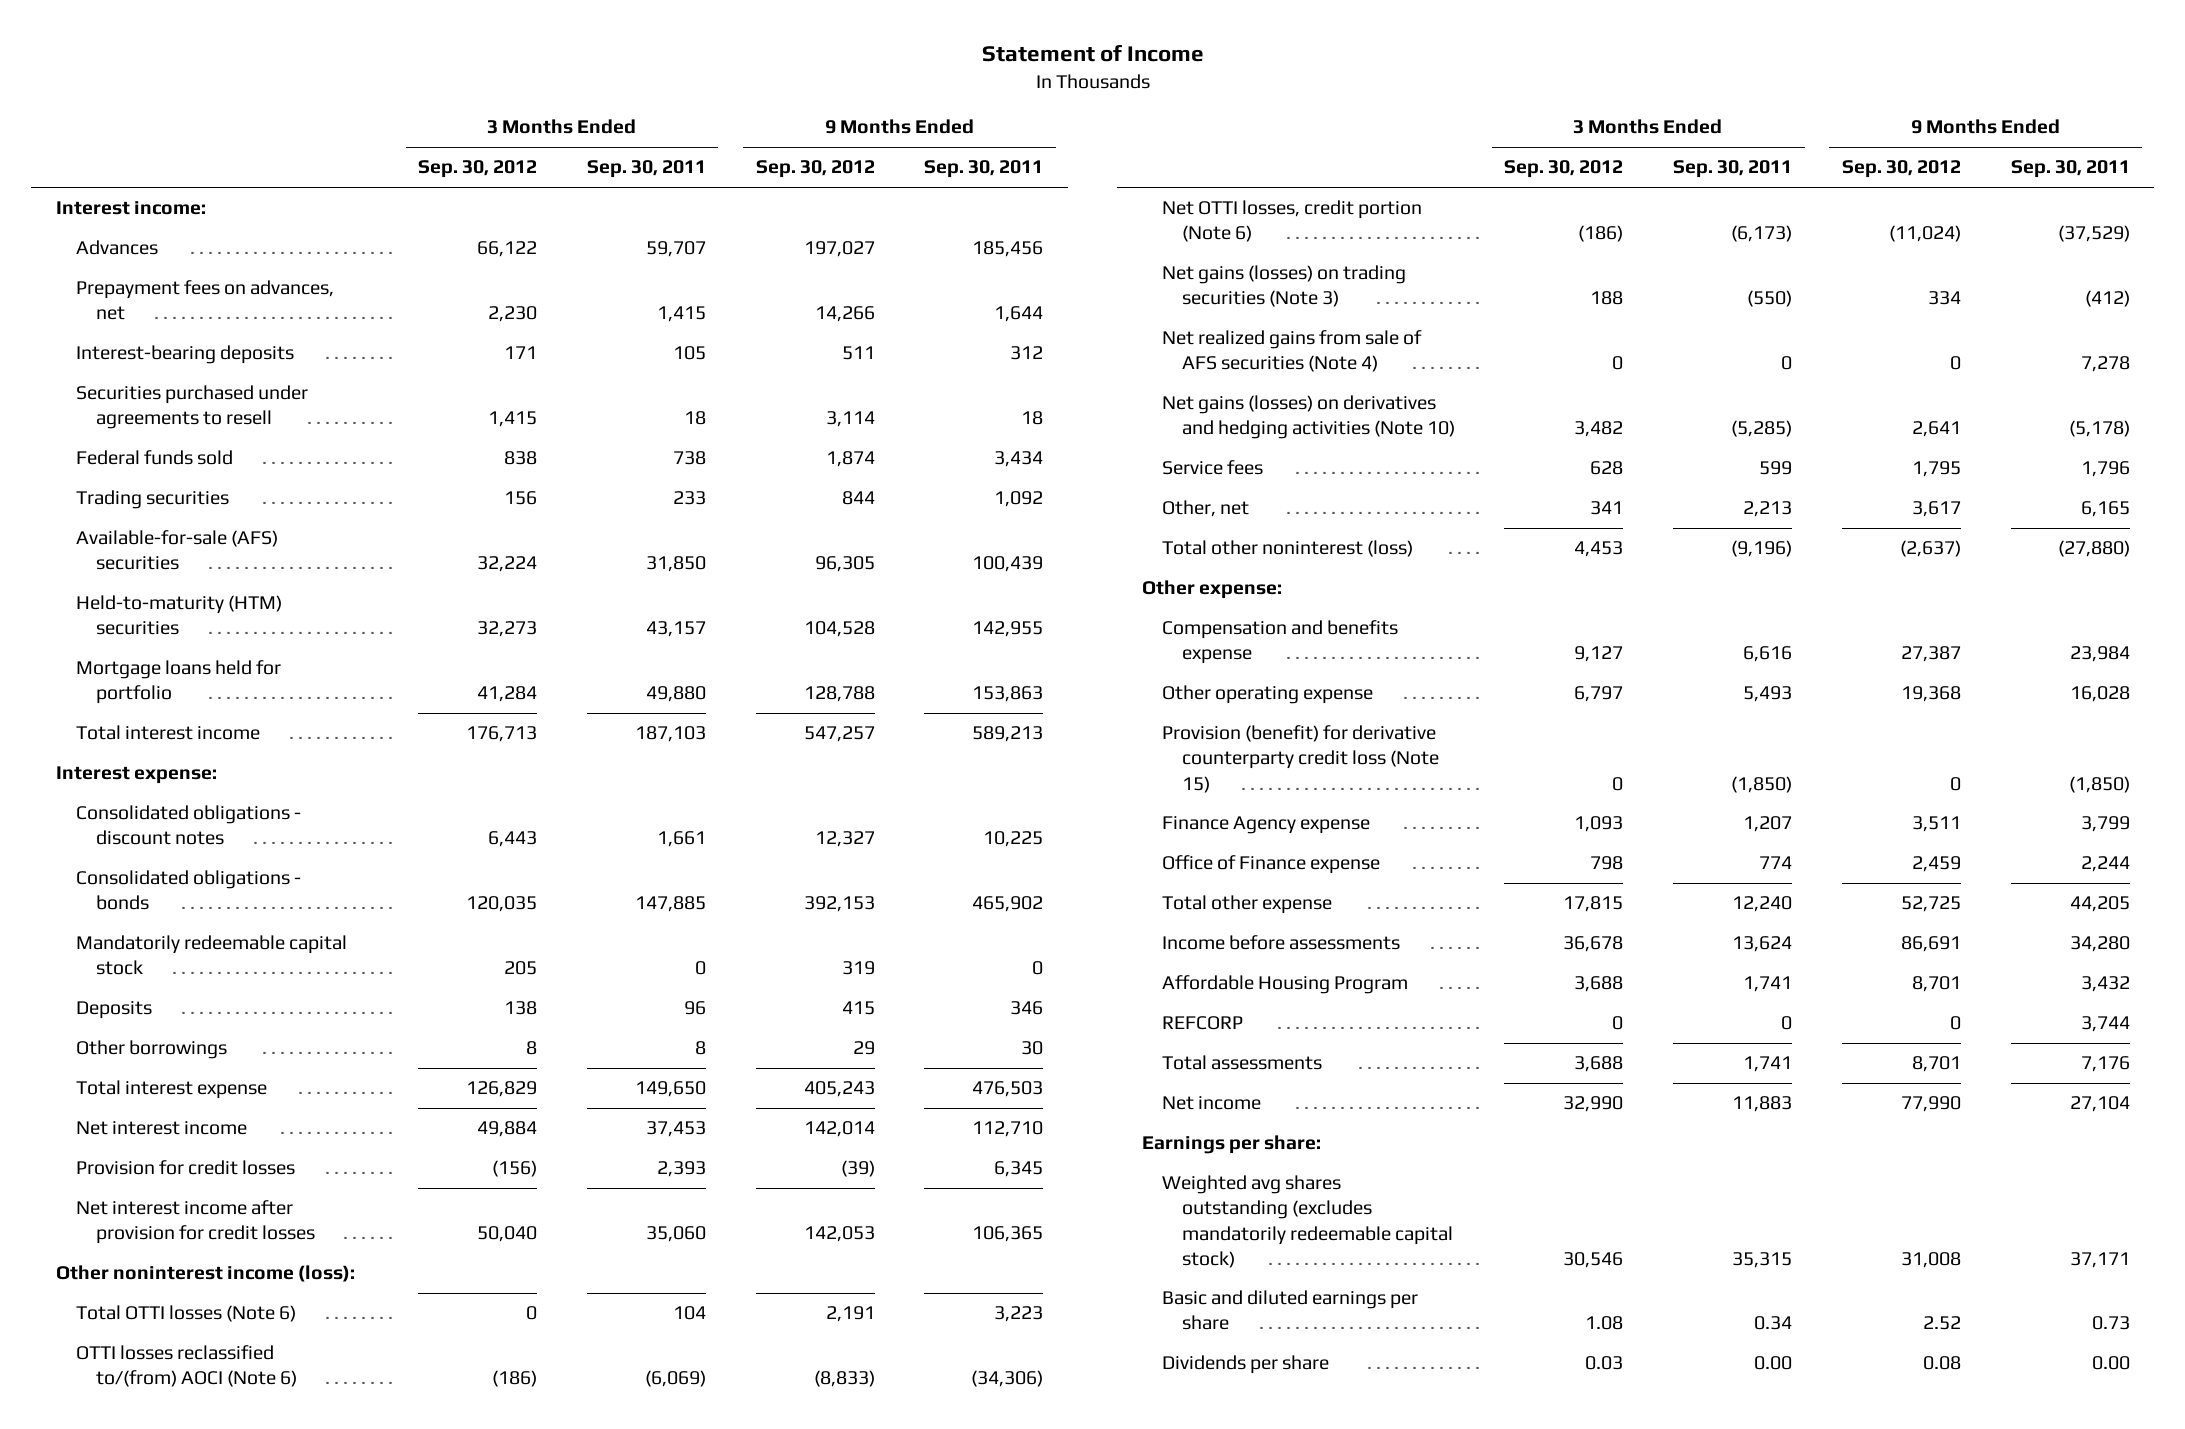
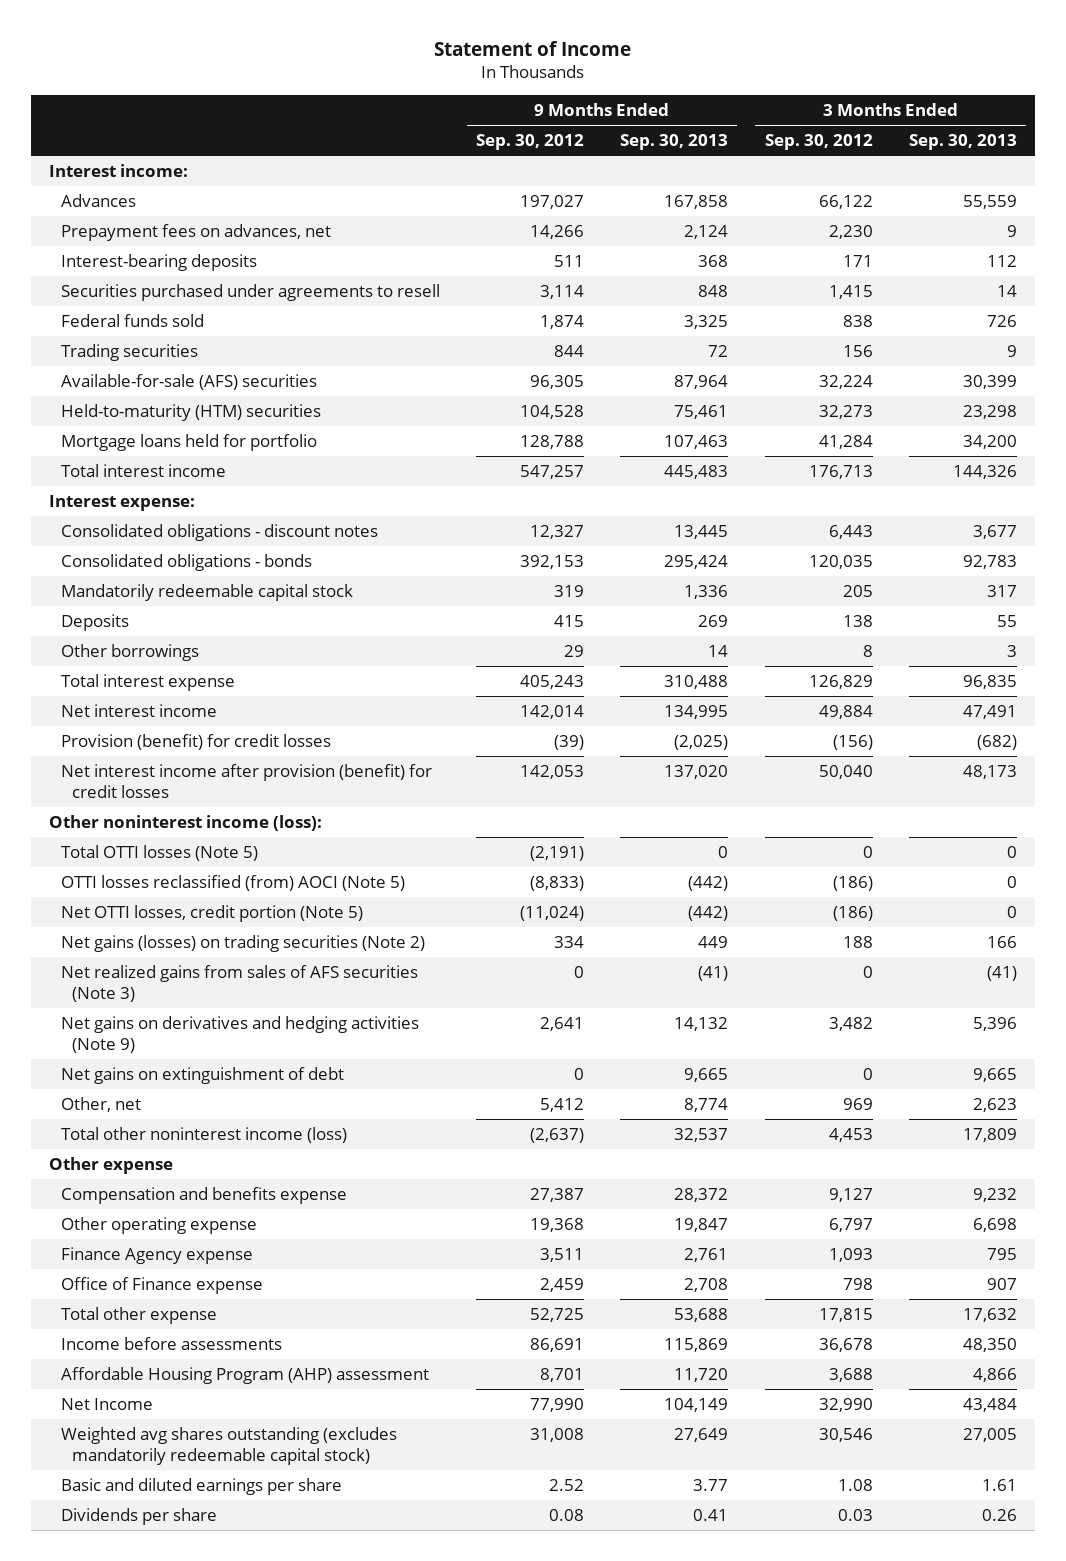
- | 3 Months Ended Sep. 30, 2012 | 3 Months Ended Sep. 30, 2011 | 9 Months Ended Sep. 30, 2012 | 9 Months Ended Sep. 30, 2011
+ | 9 Months Ended Sep. 30, 2012 | 9 Months Ended Sep. 30, 2013 | 3 Months Ended Sep. 30, 2012 | 3 Months Ended Sep. 30, 2013
- Provision for credit losses | (156) | 2,393 | (39) | 6,345
- Net interest income after provision for credit losses | 50,040 | 35,060 | 142,053 | 106,365
+ Provision (benefit) for credit losses | (39) | (2,025) | (156) | (682)
+ Net interest income after provision (benefit) for credit losses | 142,053 | 137,020 | 50,040 | 48,173
- Total OTTI losses (Note 6) | 0 | 104 | 2,191 | 3,223
- OTTI losses reclassified to/(from) AOCI (Note 6) | (186) | (6,069) | (8,833) | (34,306)
- Net OTTI losses, credit portion (Note 6) | (186) | (6,173) | (11,024) | (37,529)
- Net gains (losses) on trading securities (Note 3) | 188 | (550) | 334 | (412)
- Net realized gains from sale of AFS securities (Note 4) | 0 | 0 | 0 | 7,278
- Net gains (losses) on derivatives and hedging activities (Note 10) | 3,482 | (5,285) | 2,641 | (5,178)
- Service fees | 628 | 599 | 1,795 | 1,796
- Other, net | 341 | 2,213 | 3,617 | 6,165
- Total other noninterest (loss) | 4,453 | (9,196) | (2,637) | (27,880)
- Other expense:
+ Total OTTI losses (Note 5) | (2,191) | 0 | 0 | 0
+ OTTI losses reclassified (from) AOCI (Note 5) | (8,833) | (442) | (186) | 0
+ Net OTTI losses, credit portion (Note 5) | (11,024) | (442) | (186) | 0
+ Net gains (losses) on trading securities (Note 2) | 334 | 449 | 188 | 166
+ Net realized gains from sales of AFS securities (Note 3) | 0 | (41) | 0 | (41)
+ Net gains on derivatives and hedging activities (Note 9) | 2,641 | 14,132 | 3,482 | 5,396
+ Net gains on extinguishment of debt | 0 | 9,665 | 0 | 9,665
+ Other, net | 5,412 | 8,774 | 969 | 2,623
+ Total other noninterest income (loss) | (2,637) | 32,537 | 4,453 | 17,809
+ Other expense
- Provision (benefit) for derivative counterparty credit loss (Note 15) | 0 | (1,850) | 0 | (1,850)
- Affordable Housing Program | 3,688 | 1,741 | 8,701 | 3,432
- REFCORP | 0 | 0 | 0 | 3,744
- Total assessments | 3,688 | 1,741 | 8,701 | 7,176
- Net income | 32,990 | 11,883 | 77,990 | 27,104
- Earnings per share:
+ Affordable Housing Program (AHP) assessment | 8,701 | 11,720 | 3,688 | 4,866
+ Net Income | 77,990 | 104,149 | 32,990 | 43,484

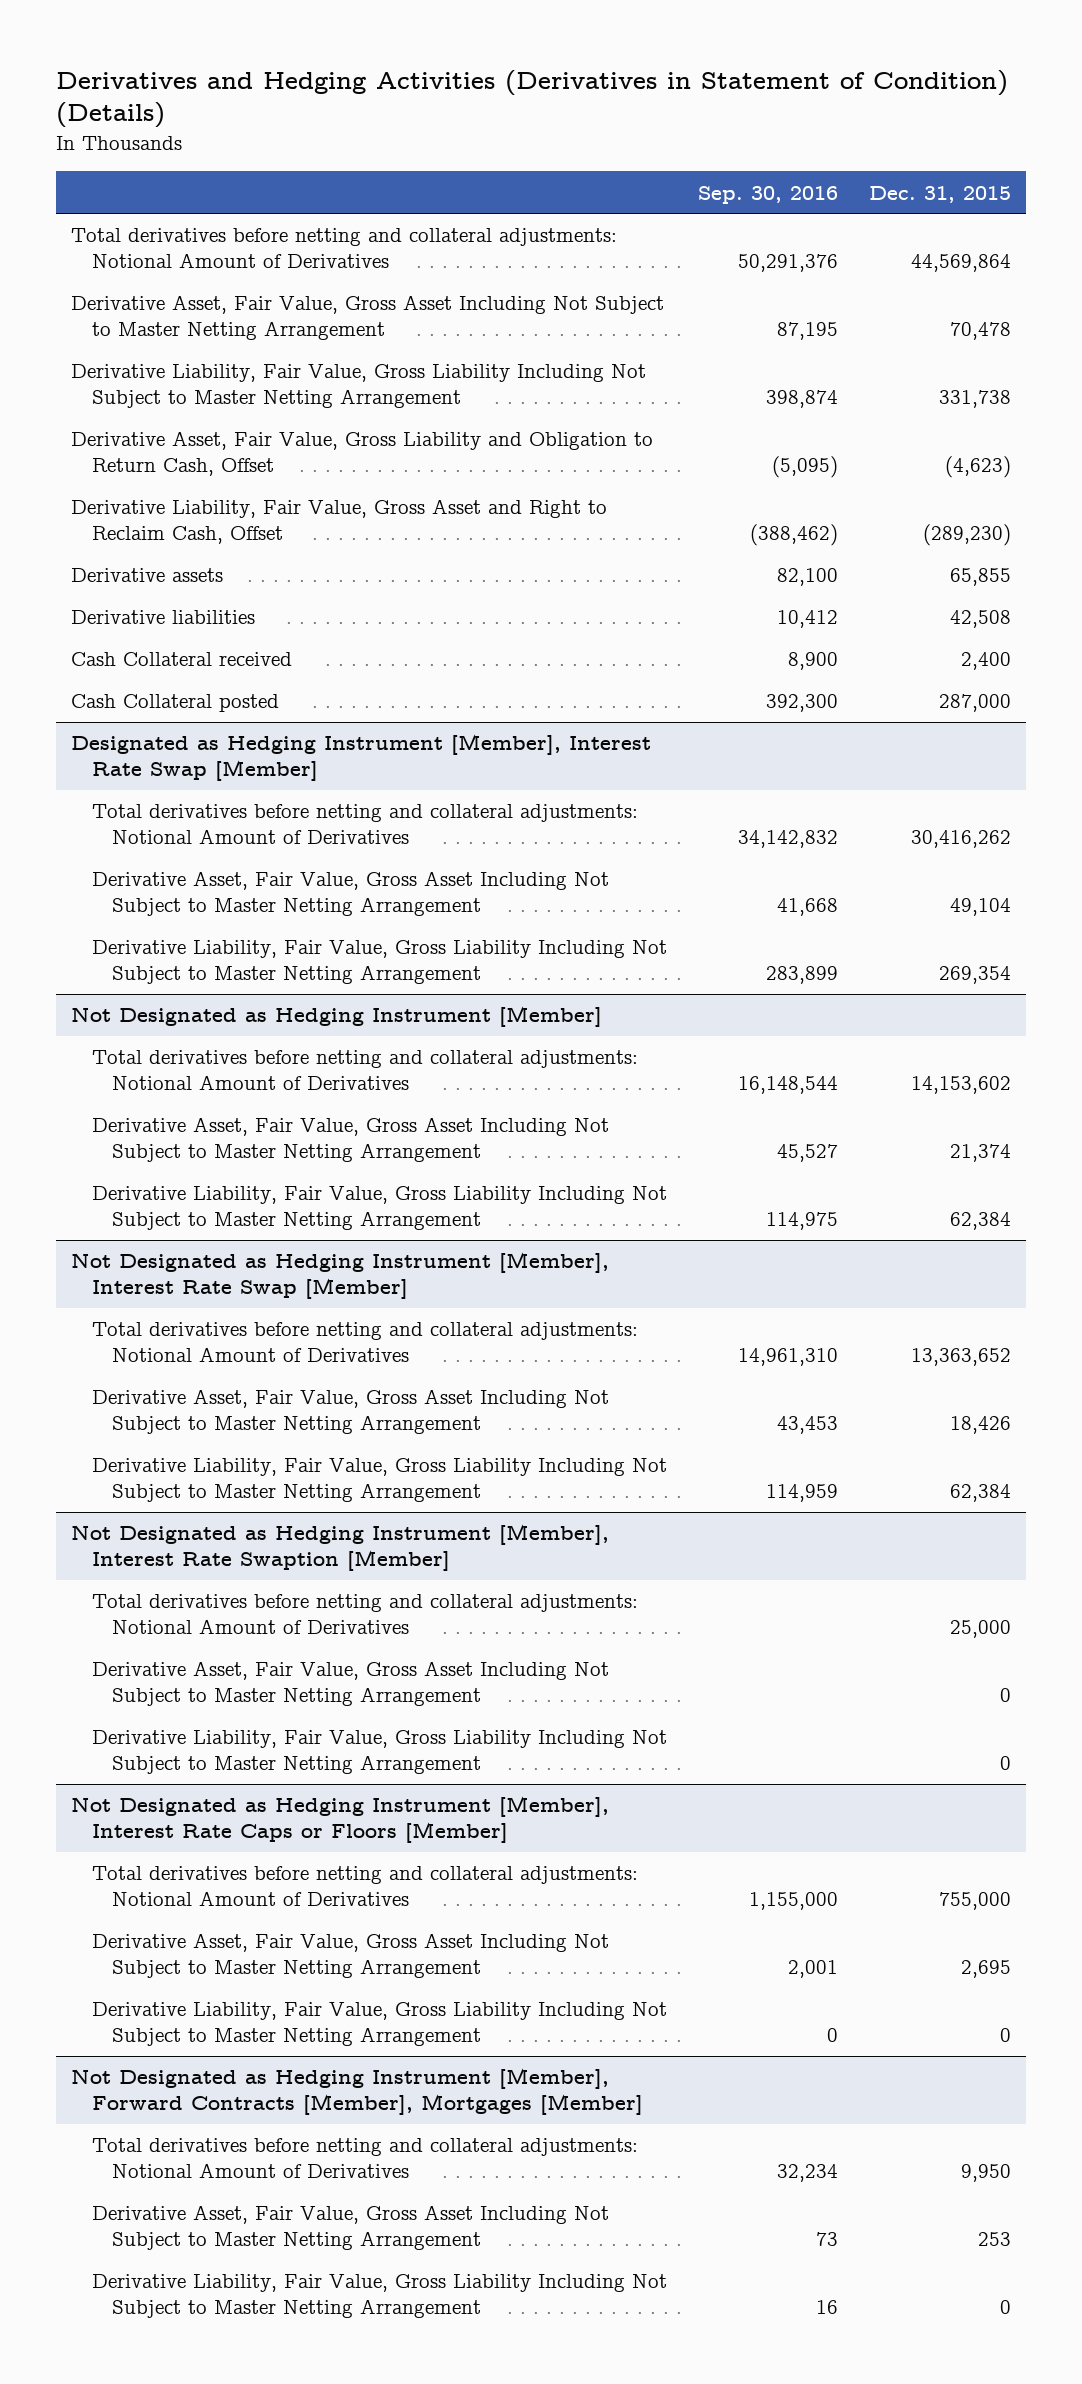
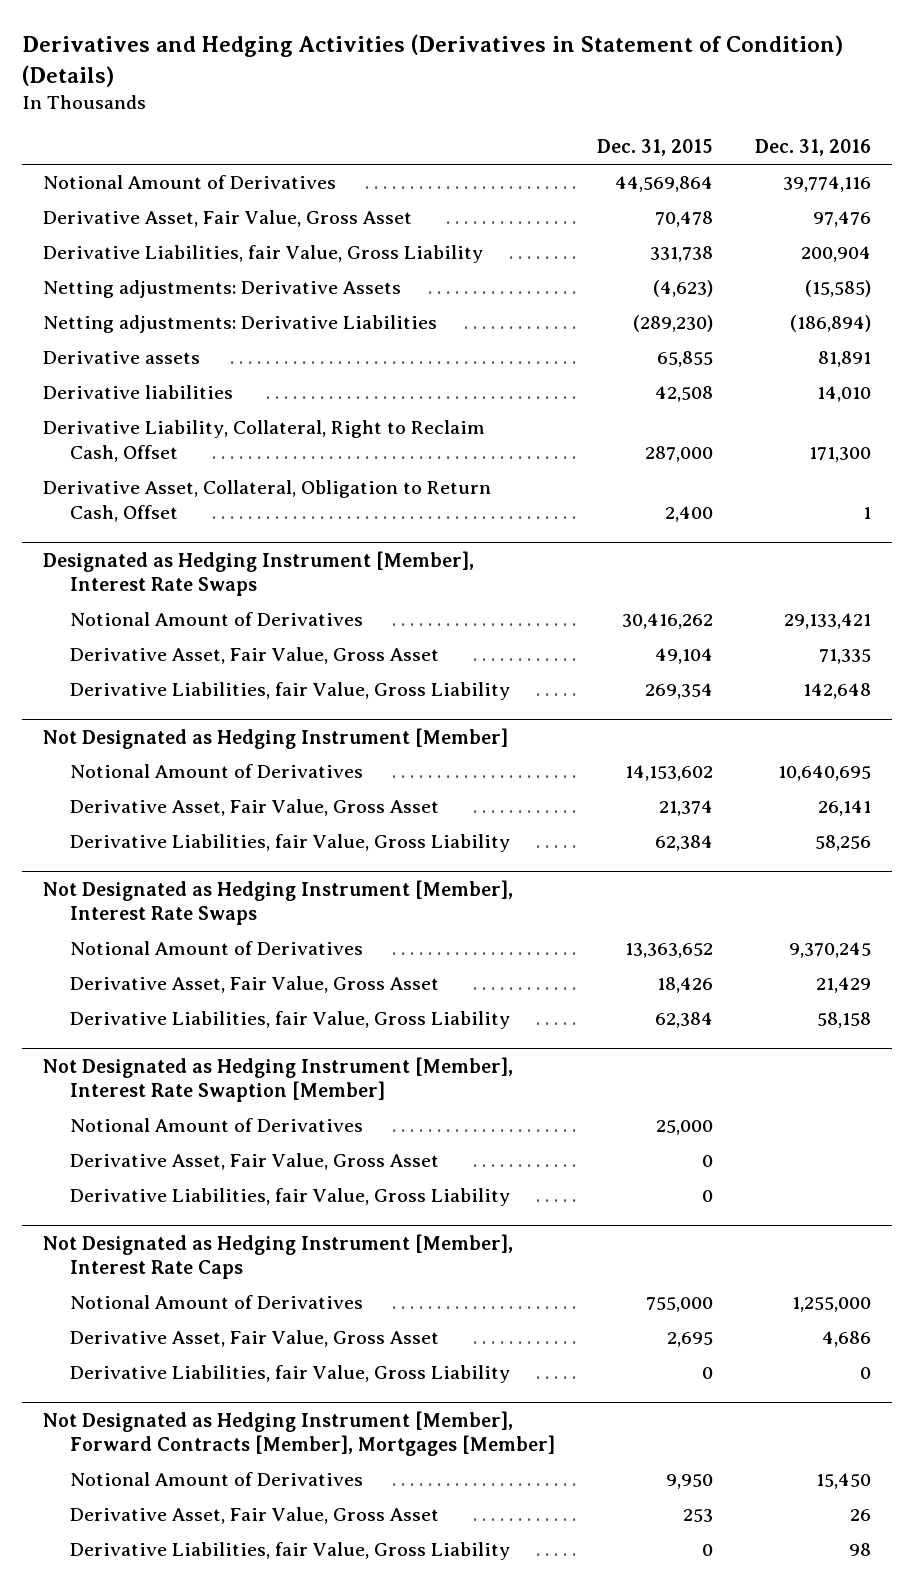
- | Sep. 30, 2016 | Dec. 31, 2015
+ | Dec. 31, 2015 | Dec. 31, 2016
- Total derivatives before netting and collateral adjustments: Notional Amount of Derivatives | 50,291,376 | 44,569,864
- Derivative Asset, Fair Value, Gross Asset Including Not Subject to Master Netting Arrangement | 87,195 | 70,478
- Derivative Liability, Fair Value, Gross Liability Including Not Subject to Master Netting Arrangement | 398,874 | 331,738
- Derivative Asset, Fair Value, Gross Liability and Obligation to Return Cash, Offset | (5,095) | (4,623)
- Derivative Liability, Fair Value, Gross Asset and Right to Reclaim Cash, Offset | (388,462) | (289,230)
+ Notional Amount of Derivatives | 44,569,864 | 39,774,116
+ Derivative Asset, Fair Value, Gross Asset | 70,478 | 97,476
+ Derivative Liabilities, fair Value, Gross Liability | 331,738 | 200,904
+ Netting adjustments: Derivative Assets | (4,623) | (15,585)
+ Netting adjustments: Derivative Liabilities | (289,230) | (186,894)
- Cash Collateral received | 8,900 | 2,400
- Cash Collateral posted | 392,300 | 287,000
- Designated as Hedging Instrument [Member], Interest Rate Swap [Member]
- Total derivatives before netting and collateral adjustments: Notional Amount of Derivatives | 34,142,832 | 30,416,262
- Derivative Asset, Fair Value, Gross Asset Including Not Subject to Master Netting Arrangement | 41,668 | 49,104
- Derivative Liability, Fair Value, Gross Liability Including Not Subject to Master Netting Arrangement | 283,899 | 269,354
+ Derivative Liability, Collateral, Right to Reclaim Cash, Offset | 287,000 | 171,300
+ Derivative Asset, Collateral, Obligation to Return Cash, Offset | 2,400 | 1
+ Designated as Hedging Instrument [Member], Interest Rate Swaps
+ Notional Amount of Derivatives | 30,416,262 | 29,133,421
+ Derivative Asset, Fair Value, Gross Asset | 49,104 | 71,335
+ Derivative Liabilities, fair Value, Gross Liability | 269,354 | 142,648
@ Not Designated as Hedging Instrument [Member]
- Total derivatives before netting and collateral adjustments: Notional Amount of Derivatives | 16,148,544 | 14,153,602
- Derivative Asset, Fair Value, Gross Asset Including Not Subject to Master Netting Arrangement | 45,527 | 21,374
- Derivative Liability, Fair Value, Gross Liability Including Not Subject to Master Netting Arrangement | 114,975 | 62,384
- Not Designated as Hedging Instrument [Member], Interest Rate Swap [Member]
- Total derivatives before netting and collateral adjustments: Notional Amount of Derivatives | 14,961,310 | 13,363,652
- Derivative Asset, Fair Value, Gross Asset Including Not Subject to Master Netting Arrangement | 43,453 | 18,426
- Derivative Liability, Fair Value, Gross Liability Including Not Subject to Master Netting Arrangement | 114,959 | 62,384
@ Not Designated as Hedging Instrument [Member]
+ Notional Amount of Derivatives | 14,153,602 | 10,640,695
+ Derivative Asset, Fair Value, Gross Asset | 21,374 | 26,141
+ Derivative Liabilities, fair Value, Gross Liability | 62,384 | 58,256
+ Not Designated as Hedging Instrument [Member], Interest Rate Swaps
+ Notional Amount of Derivatives | 13,363,652 | 9,370,245
+ Derivative Asset, Fair Value, Gross Asset | 18,426 | 21,429
+ Derivative Liabilities, fair Value, Gross Liability | 62,384 | 58,158
@ Not Designated as Hedging Instrument [Member], Interest Rate Swaption [Member]
- Total derivatives before netting and collateral adjustments: Notional Amount of Derivatives | | 25,000
- Derivative Asset, Fair Value, Gross Asset Including Not Subject to Master Netting Arrangement | | 0
- Derivative Liability, Fair Value, Gross Liability Including Not Subject to Master Netting Arrangement | | 0
- Not Designated as Hedging Instrument [Member], Interest Rate Caps or Floors [Member]
- Total derivatives before netting and collateral adjustments: Notional Amount of Derivatives | 1,155,000 | 755,000
- Derivative Asset, Fair Value, Gross Asset Including Not Subject to Master Netting Arrangement | 2,001 | 2,695
- Derivative Liability, Fair Value, Gross Liability Including Not Subject to Master Netting Arrangement | 0 | 0
@ Not Designated as Hedging Instrument [Member], Interest Rate Swaption [Member]
+ Notional Amount of Derivatives | 25,000 |
+ Derivative Asset, Fair Value, Gross Asset | 0 |
+ Derivative Liabilities, fair Value, Gross Liability | 0 |
+ Not Designated as Hedging Instrument [Member], Interest Rate Caps
+ Notional Amount of Derivatives | 755,000 | 1,255,000
+ Derivative Asset, Fair Value, Gross Asset | 2,695 | 4,686
+ Derivative Liabilities, fair Value, Gross Liability | 0 | 0
@ Not Designated as Hedging Instrument [Member], Forward Contracts [Member], Mortgages [Member]
- Total derivatives before netting and collateral adjustments: Notional Amount of Derivatives | 32,234 | 9,950
- Derivative Asset, Fair Value, Gross Asset Including Not Subject to Master Netting Arrangement | 73 | 253
- Derivative Liability, Fair Value, Gross Liability Including Not Subject to Master Netting Arrangement | 16 | 0
+ Notional Amount of Derivatives | 9,950 | 15,450
+ Derivative Asset, Fair Value, Gross Asset | 253 | 26
+ Derivative Liabilities, fair Value, Gross Liability | 0 | 98

